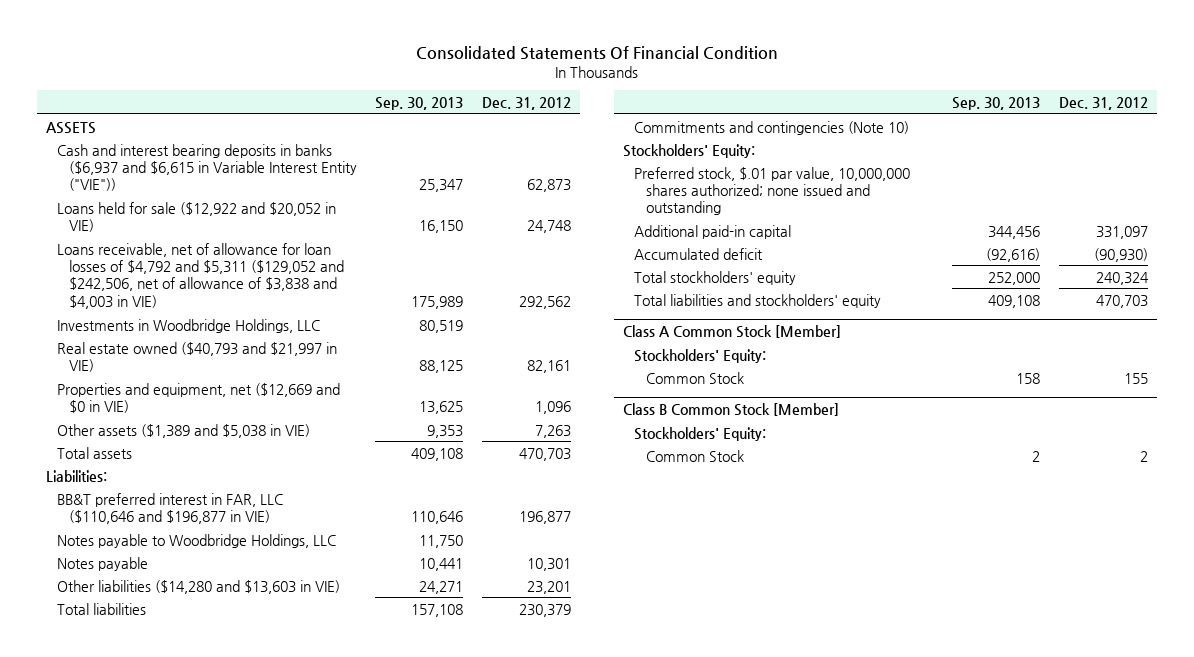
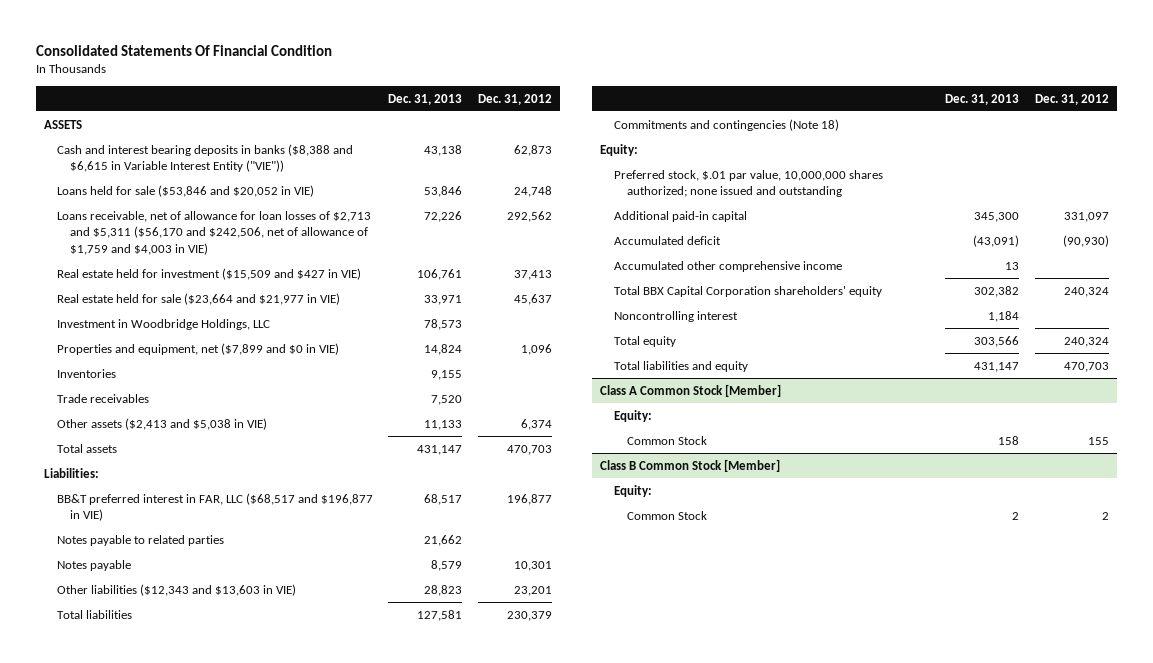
- | Sep. 30, 2013 | Dec. 31, 2012
+ | Dec. 31, 2013 | Dec. 31, 2012
- Cash and interest bearing deposits in banks ($6,937 and $6,615 in Variable Interest Entity ("VIE")) | 25,347 | 62,873
- Loans held for sale ($12,922 and $20,052 in VIE) | 16,150 | 24,748
- Loans receivable, net of allowance for loan losses of $4,792 and $5,311 ($129,052 and $242,506, net of allowance of $3,838 and $4,003 in VIE) | 175,989 | 292,562
- Investments in Woodbridge Holdings, LLC | 80,519 |
- Real estate owned ($40,793 and $21,997 in VIE) | 88,125 | 82,161
- Properties and equipment, net ($12,669 and $0 in VIE) | 13,625 | 1,096
- Other assets ($1,389 and $5,038 in VIE) | 9,353 | 7,263
+ Cash and interest bearing deposits in banks ($8,388 and $6,615 in Variable Interest Entity ("VIE")) | 43,138 | 62,873
+ Loans held for sale ($53,846 and $20,052 in VIE) | 53,846 | 24,748
+ Loans receivable, net of allowance for loan losses of $2,713 and $5,311 ($56,170 and $242,506, net of allowance of $1,759 and $4,003 in VIE) | 72,226 | 292,562
+ Real estate held for investment ($15,509 and $427 in VIE) | 106,761 | 37,413
+ Real estate held for sale ($23,664 and $21,977 in VIE) | 33,971 | 45,637
+ Investment in Woodbridge Holdings, LLC | 78,573 |
+ Properties and equipment, net ($7,899 and $0 in VIE) | 14,824 | 1,096
+ Inventories | 9,155 |
+ Trade receivables | 7,520 |
+ Other assets ($2,413 and $5,038 in VIE) | 11,133 | 6,374
- BB&T preferred interest in FAR, LLC ($110,646 and $196,877 in VIE) | 110,646 | 196,877
- Notes payable to Woodbridge Holdings, LLC | 11,750 |
+ BB&T preferred interest in FAR, LLC ($68,517 and $196,877 in VIE) | 68,517 | 196,877
+ Notes payable to related parties | 21,662 |
- Other liabilities ($14,280 and $13,603 in VIE) | 24,271 | 23,201
+ Other liabilities ($12,343 and $13,603 in VIE) | 28,823 | 23,201
- Commitments and contingencies (Note 10)
- Stockholders' Equity:
+ Commitments and contingencies (Note 18)
+ Equity:
- Total stockholders' equity | 252,000 | 240,324
- Total liabilities and stockholders' equity | 409,108 | 470,703
+ Accumulated other comprehensive income | 13 |
+ Total BBX Capital Corporation shareholders' equity | 302,382 | 240,324
+ Noncontrolling interest | 1,184 |
+ Total equity | 303,566 | 240,324
+ Total liabilities and equity | 431,147 | 470,703
@ Class A Common Stock [Member]
- Stockholders' Equity:
+ Equity:
@ Class B Common Stock [Member]
- Stockholders' Equity:
+ Equity:

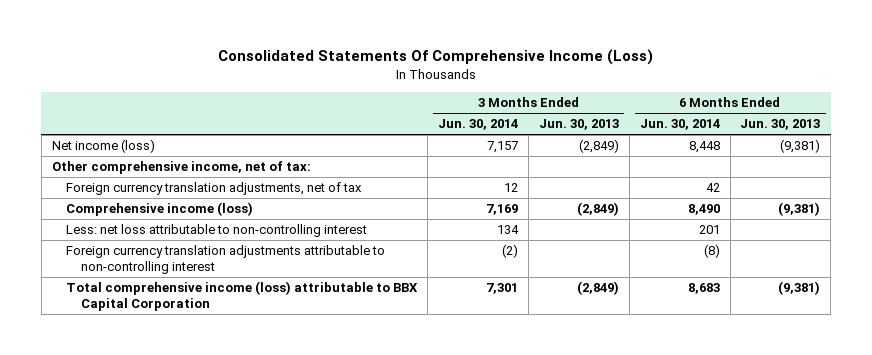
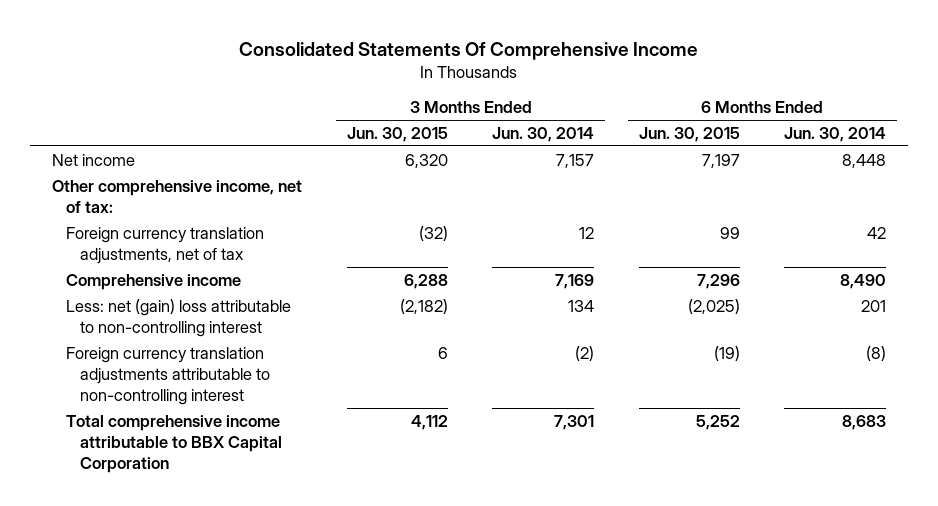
- Consolidated Statements Of Comprehensive Income (Loss)
+ Consolidated Statements Of Comprehensive Income
- | 3 Months Ended Jun. 30, 2014 | 3 Months Ended Jun. 30, 2013 | 6 Months Ended Jun. 30, 2014 | 6 Months Ended Jun. 30, 2013
+ | 3 Months Ended Jun. 30, 2015 | 3 Months Ended Jun. 30, 2014 | 6 Months Ended Jun. 30, 2015 | 6 Months Ended Jun. 30, 2014
- Net income (loss) | 7,157 | (2,849) | 8,448 | (9,381)
+ Net income | 6,320 | 7,157 | 7,197 | 8,448
- Comprehensive income (loss) | 7,169 | (2,849) | 8,490 | (9,381)
- Less: net loss attributable to non-controlling interest | 134 | | 201 |
+ Comprehensive income | 6,288 | 7,169 | 7,296 | 8,490
+ Less: net (gain) loss attributable to non-controlling interest | (2,182) | 134 | (2,025) | 201
- Total comprehensive income (loss) attributable to BBX Capital Corporation | 7,301 | (2,849) | 8,683 | (9,381)
+ Total comprehensive income attributable to BBX Capital Corporation | 4,112 | 7,301 | 5,252 | 8,683

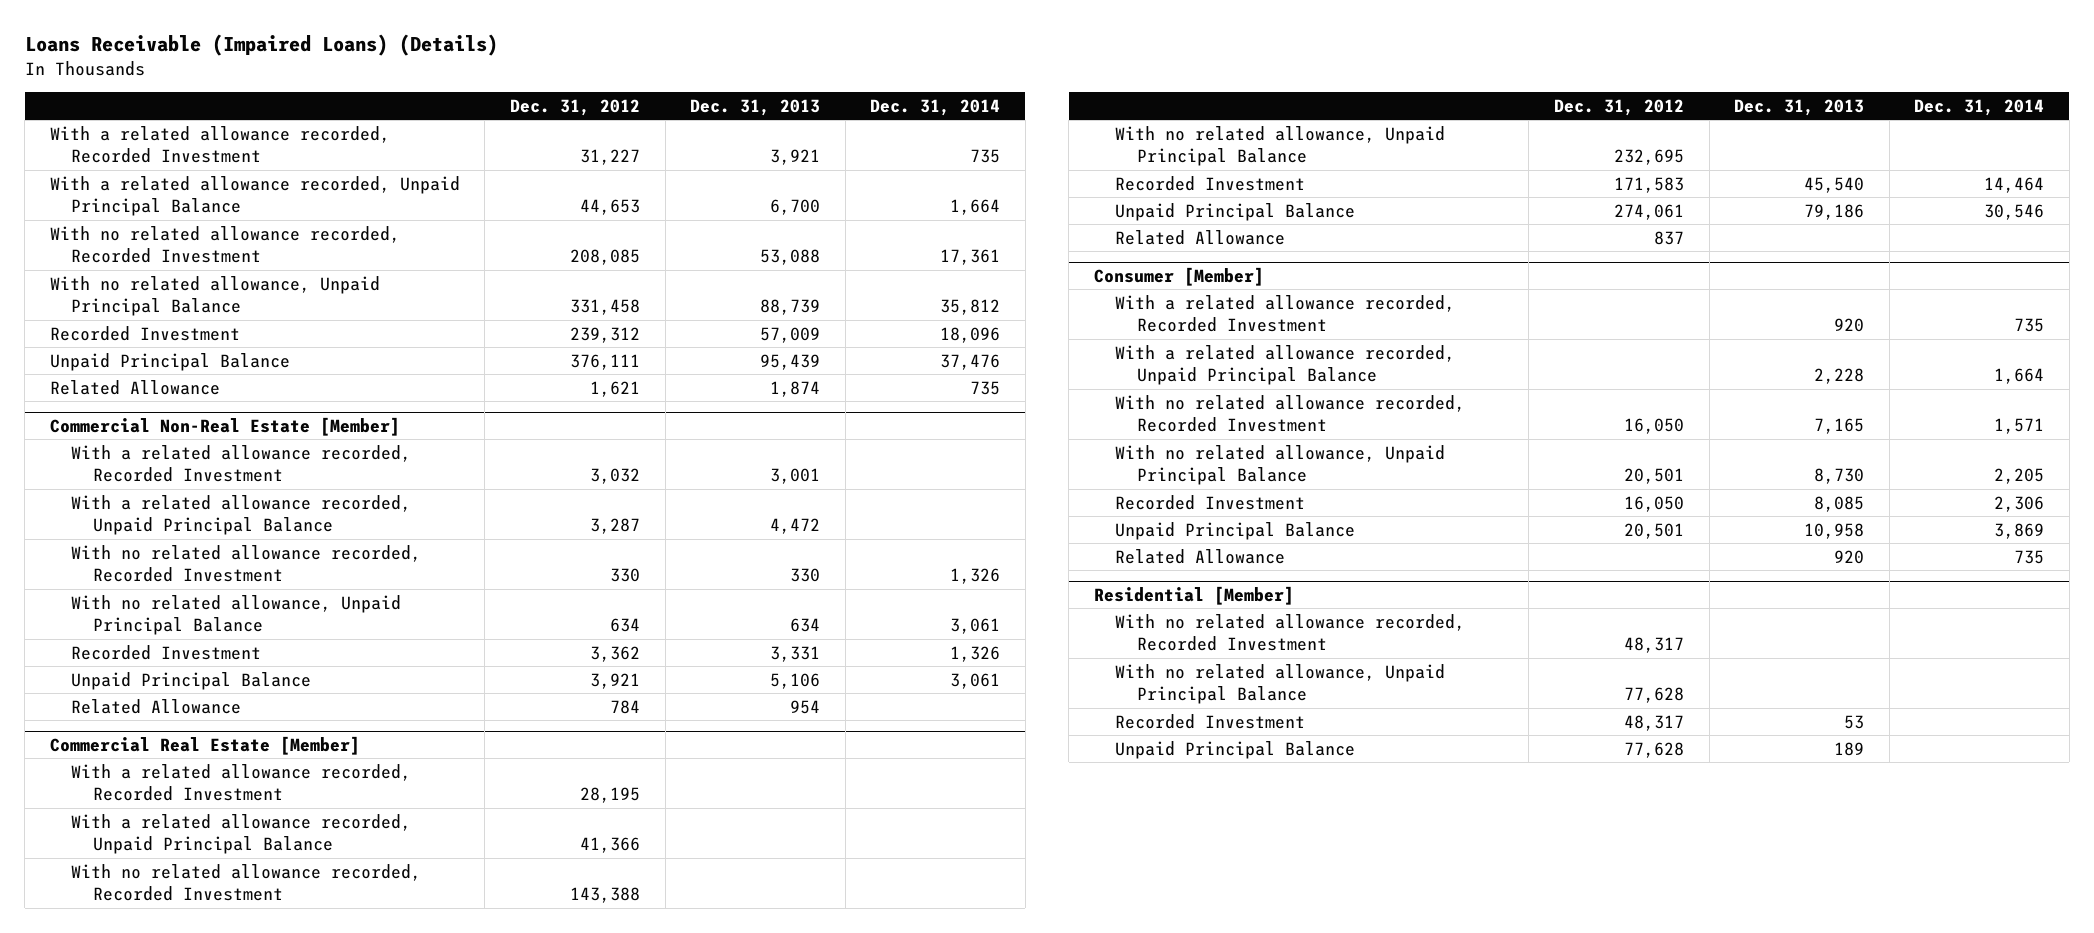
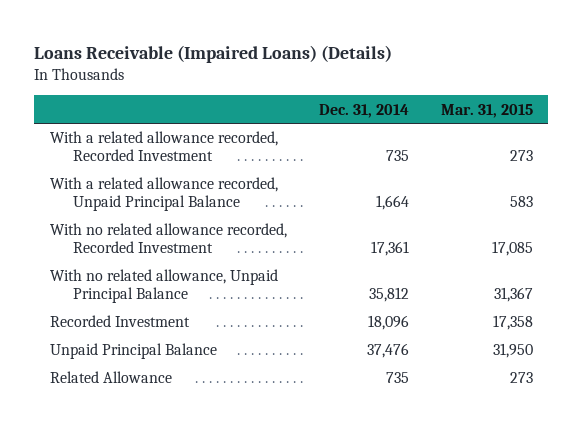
- | Dec. 31, 2012 | Dec. 31, 2013 | Dec. 31, 2014
+ | Dec. 31, 2014 | Mar. 31, 2015
- Commercial Non-Real Estate [Member]
- With a related allowance recorded, Recorded Investment | 3,032 | 3,001 |
- With a related allowance recorded, Unpaid Principal Balance | 3,287 | 4,472 |
- With no related allowance recorded, Recorded Investment | 330 | 330 | 1,326
- With no related allowance, Unpaid Principal Balance | 634 | 634 | 3,061
- Recorded Investment | 3,362 | 3,331 | 1,326
- Unpaid Principal Balance | 3,921 | 5,106 | 3,061
- Related Allowance | 784 | 954 |
- Commercial Real Estate [Member]
- With a related allowance recorded, Recorded Investment | 28,195 | |
- With a related allowance recorded, Unpaid Principal Balance | 41,366 | |
- With no related allowance recorded, Recorded Investment | 143,388 | |
- With no related allowance, Unpaid Principal Balance | 232,695 | |
- Recorded Investment | 171,583 | 45,540 | 14,464
- Unpaid Principal Balance | 274,061 | 79,186 | 30,546
- Related Allowance | 837 | |
- Consumer [Member]
- With a related allowance recorded, Recorded Investment | | 920 | 735
- With a related allowance recorded, Unpaid Principal Balance | | 2,228 | 1,664
- With no related allowance recorded, Recorded Investment | 16,050 | 7,165 | 1,571
- With no related allowance, Unpaid Principal Balance | 20,501 | 8,730 | 2,205
- Recorded Investment | 16,050 | 8,085 | 2,306
- Unpaid Principal Balance | 20,501 | 10,958 | 3,869
- Related Allowance | | 920 | 735
- Residential [Member]
- With no related allowance recorded, Recorded Investment | 48,317 | |
- With no related allowance, Unpaid Principal Balance | 77,628 | |
- Recorded Investment | 48,317 | 53 |
- Unpaid Principal Balance | 77,628 | 189 |

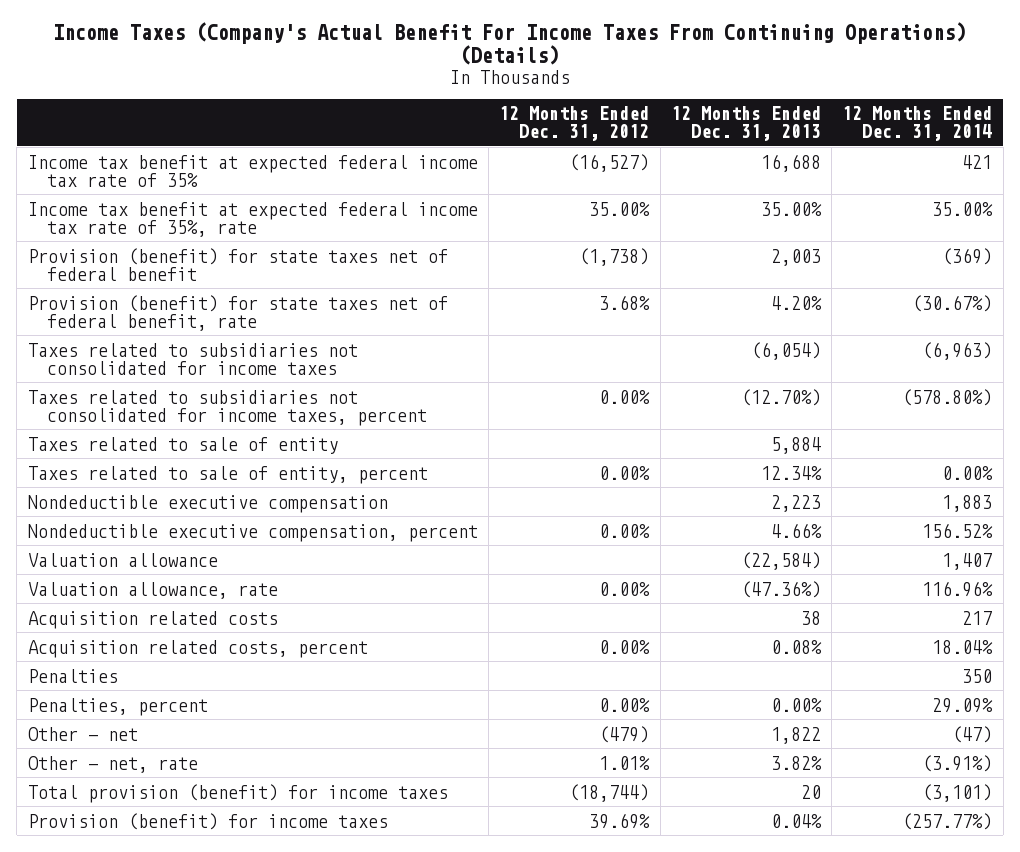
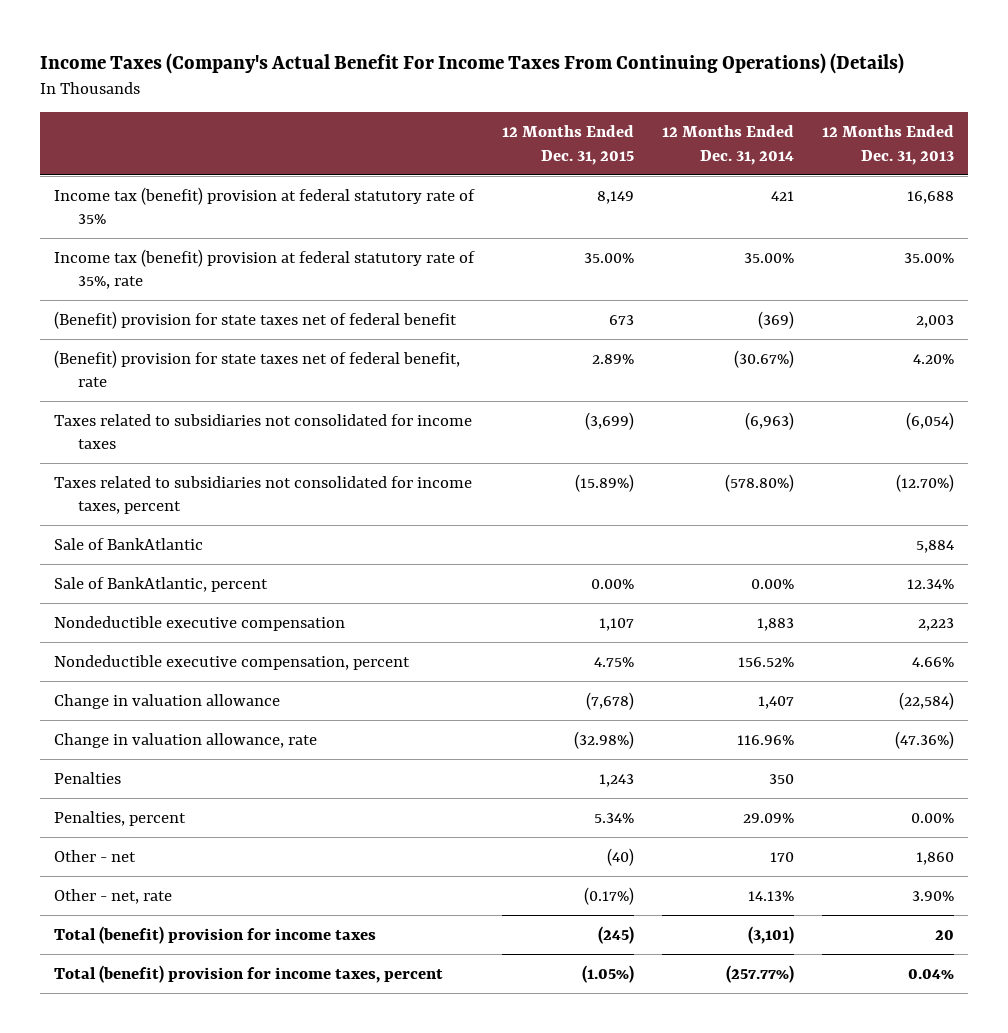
- | 12 Months Ended Dec. 31, 2012 | 12 Months Ended Dec. 31, 2013 | 12 Months Ended Dec. 31, 2014
+ | 12 Months Ended Dec. 31, 2015 | 12 Months Ended Dec. 31, 2014 | 12 Months Ended Dec. 31, 2013
- Income tax benefit at expected federal income tax rate of 35% | (16,527) | 16,688 | 421
- Income tax benefit at expected federal income tax rate of 35%, rate | 35.00% | 35.00% | 35.00%
- Provision (benefit) for state taxes net of federal benefit | (1,738) | 2,003 | (369)
- Provision (benefit) for state taxes net of federal benefit, rate | 3.68% | 4.20% | (30.67%)
+ Income tax (benefit) provision at federal statutory rate of 35% | 8,149 | 421 | 16,688
+ Income tax (benefit) provision at federal statutory rate of 35%, rate | 35.00% | 35.00% | 35.00%
+ (Benefit) provision for state taxes net of federal benefit | 673 | (369) | 2,003
+ (Benefit) provision for state taxes net of federal benefit, rate | 2.89% | (30.67%) | 4.20%
- Taxes related to sale of entity | | 5,884 |
- Taxes related to sale of entity, percent | 0.00% | 12.34% | 0.00%
+ Sale of BankAtlantic | | | 5,884
+ Sale of BankAtlantic, percent | 0.00% | 0.00% | 12.34%
- Valuation allowance | | (22,584) | 1,407
- Valuation allowance, rate | 0.00% | (47.36%) | 116.96%
- Acquisition related costs | | 38 | 217
- Acquisition related costs, percent | 0.00% | 0.08% | 18.04%
+ Change in valuation allowance | (7,678) | 1,407 | (22,584)
+ Change in valuation allowance, rate | (32.98%) | 116.96% | (47.36%)
- Other - net | (479) | 1,822 | (47)
- Other - net, rate | 1.01% | 3.82% | (3.91%)
- Total provision (benefit) for income taxes | (18,744) | 20 | (3,101)
- Provision (benefit) for income taxes | 39.69% | 0.04% | (257.77%)
+ Other - net | (40) | 170 | 1,860
+ Other - net, rate | (0.17%) | 14.13% | 3.90%
+ Total (benefit) provision for income taxes | (245) | (3,101) | 20
+ Total (benefit) provision for income taxes, percent | (1.05%) | (257.77%) | 0.04%

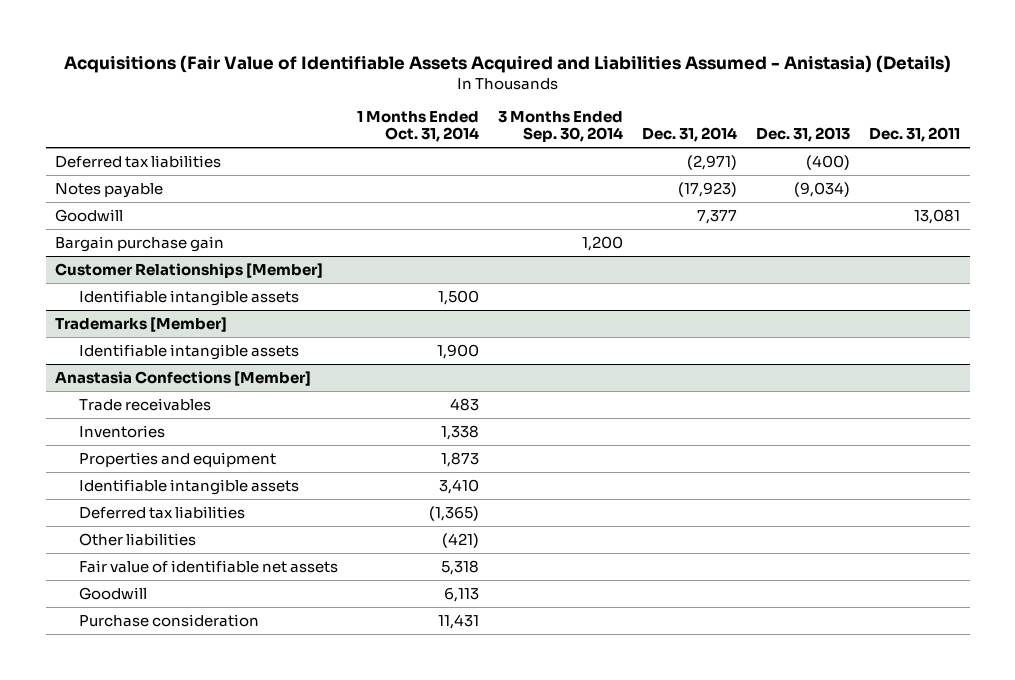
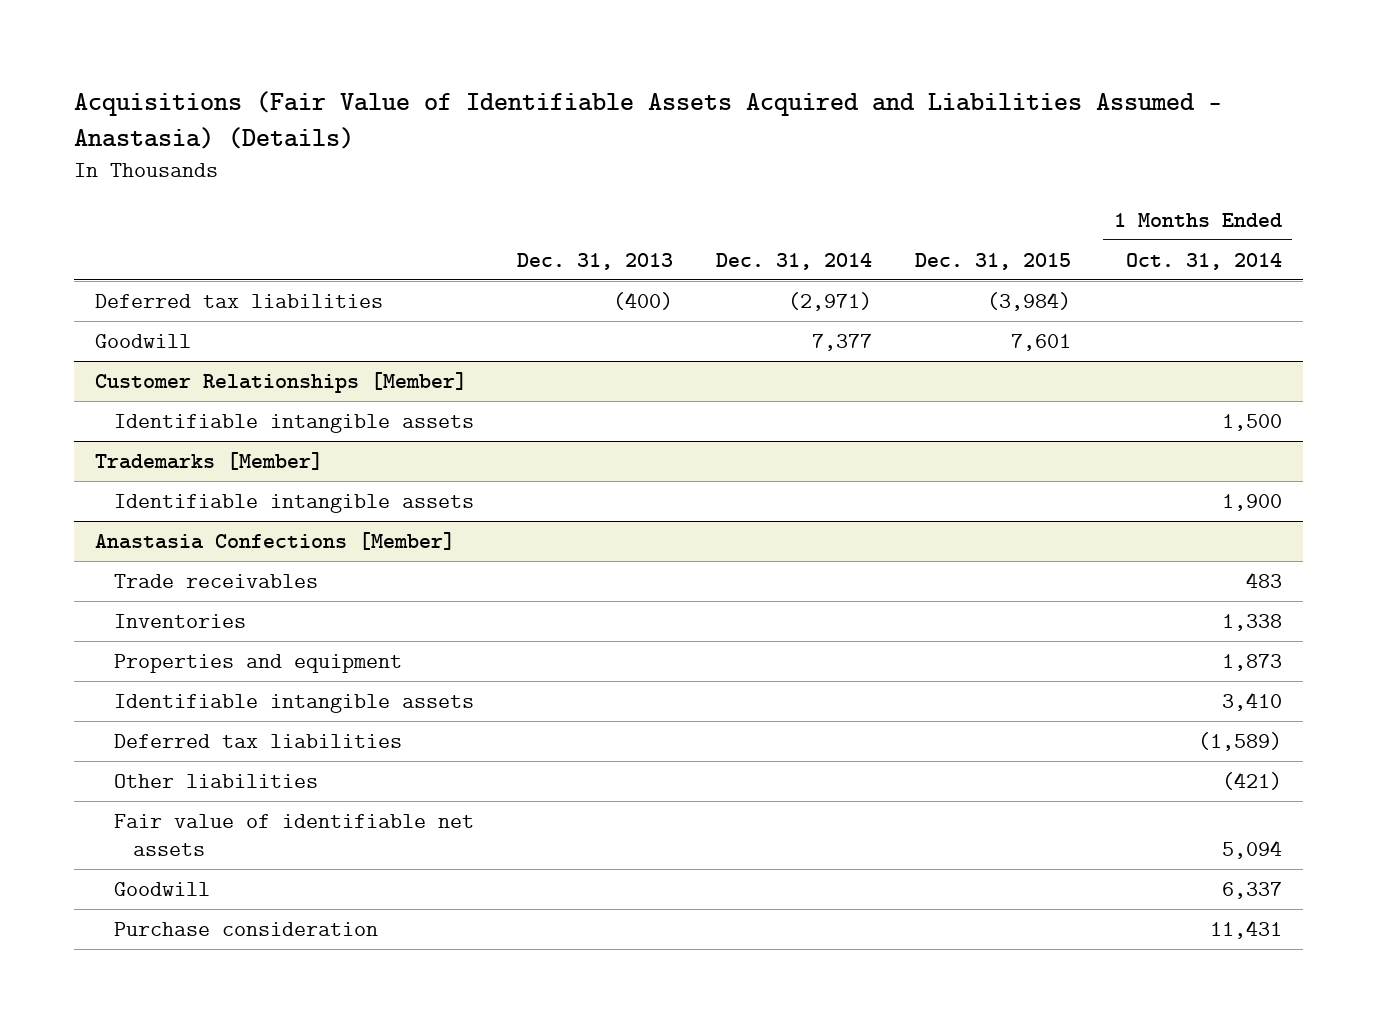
- Acquisitions (Fair Value of Identifiable Assets Acquired and Liabilities Assumed - Anistasia) (Details)
+ Acquisitions (Fair Value of Identifiable Assets Acquired and Liabilities Assumed - Anastasia) (Details)
- | 1 Months Ended Oct. 31, 2014 | 3 Months Ended Sep. 30, 2014 | Dec. 31, 2014 | Dec. 31, 2013 | Dec. 31, 2011
+ | Dec. 31, 2013 | Dec. 31, 2014 | Dec. 31, 2015 | 1 Months Ended Oct. 31, 2014
- Notes payable | | | (17,923) | (9,034) |
- Bargain purchase gain | | 1,200 | | |
@ Anastasia Confections [Member]
- Deferred tax liabilities | (1,365) | | | |
+ Deferred tax liabilities | | | | (1,589)
- Fair value of identifiable net assets | 5,318 | | | |
- Goodwill | 6,113 | | | |
+ Fair value of identifiable net assets | | | | 5,094
+ Goodwill | | | | 6,337

